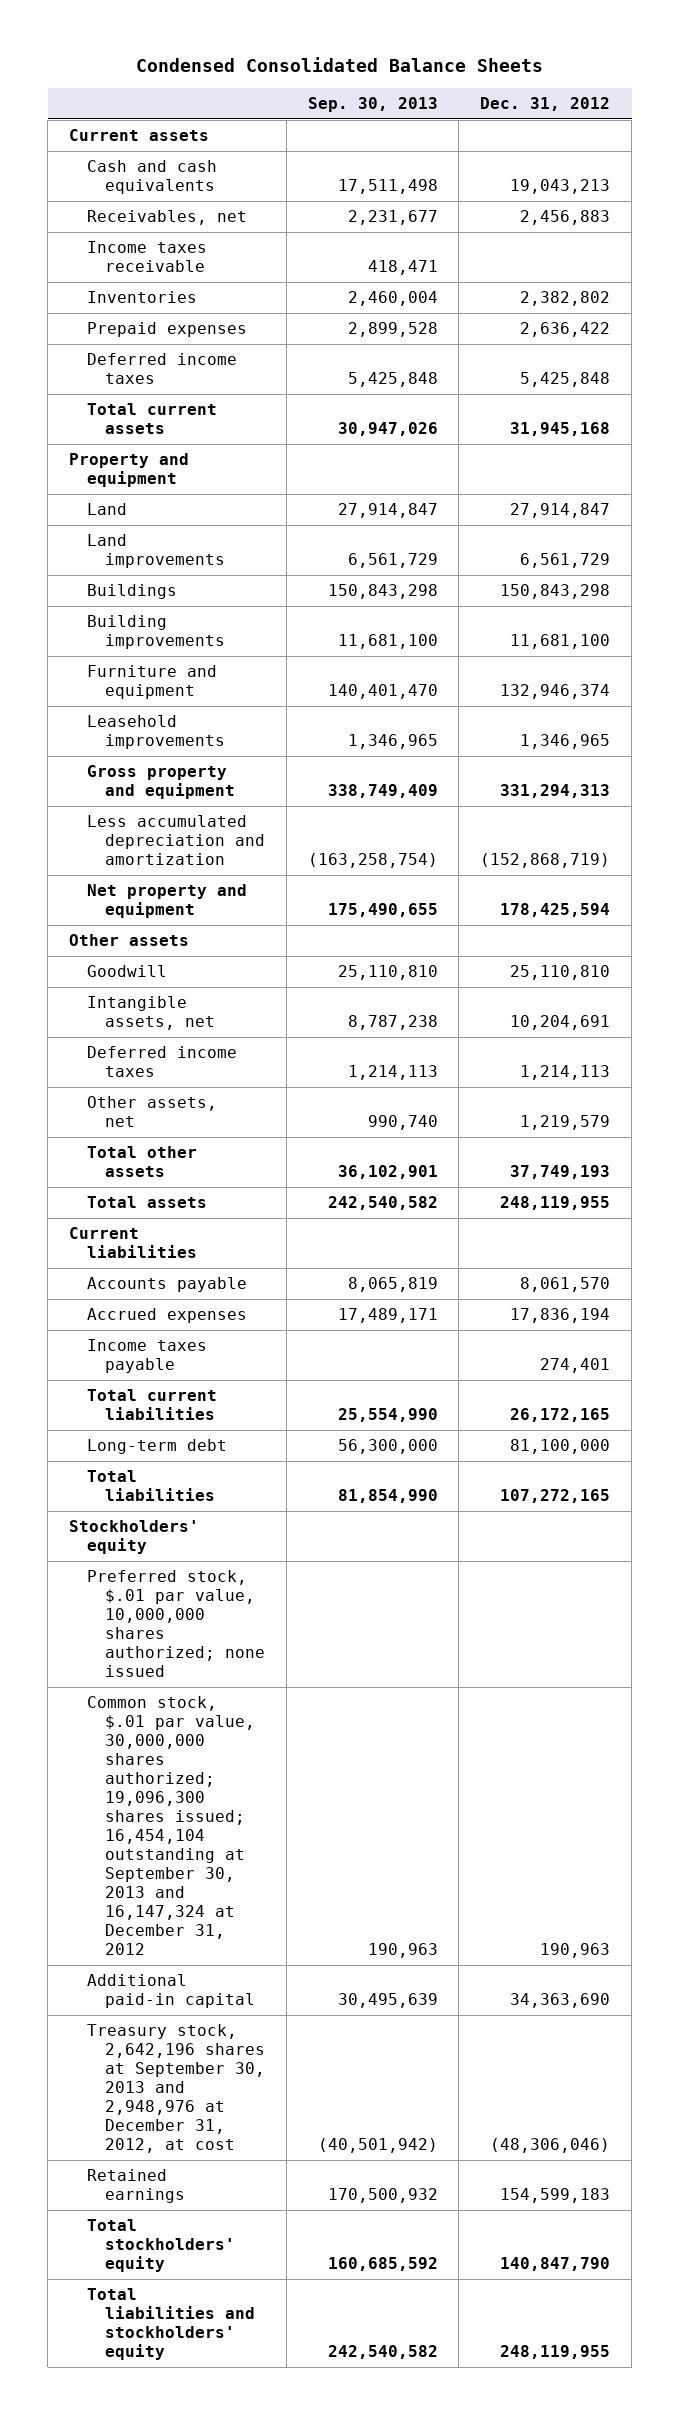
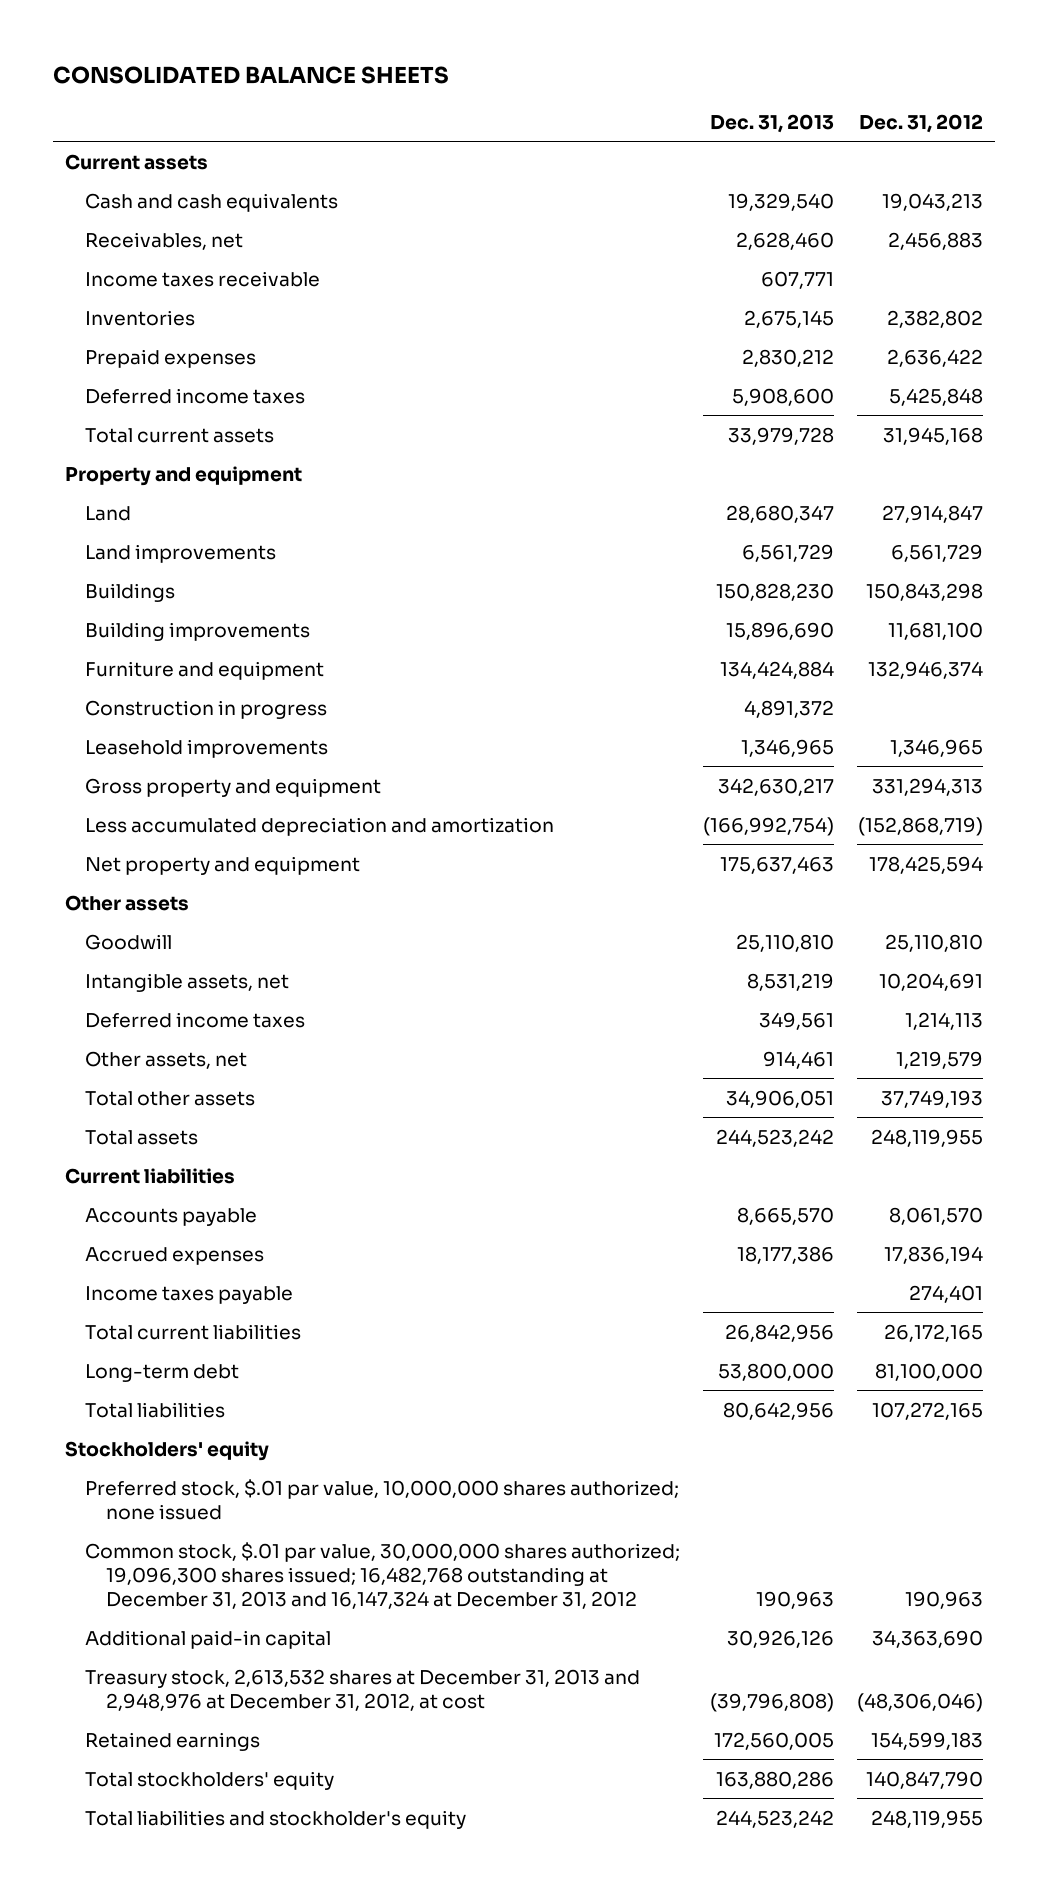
- Condensed Consolidated Balance Sheets
+ CONSOLIDATED BALANCE SHEETS
- | Sep. 30, 2013 | Dec. 31, 2012
+ | Dec. 31, 2013 | Dec. 31, 2012
+ Construction in progress | 4,891,372 |
- Common stock, $.01 par value, 30,000,000 shares authorized; 19,096,300 shares issued; 16,454,104 outstanding at September 30, 2013 and 16,147,324 at December 31, 2012 | 190,963 | 190,963
+ Common stock, $.01 par value, 30,000,000 shares authorized; 19,096,300 shares issued; 16,482,768 outstanding at December 31, 2013 and 16,147,324 at December 31, 2012 | 190,963 | 190,963
- Treasury stock, 2,642,196 shares at September 30, 2013 and 2,948,976 at December 31, 2012, at cost | (40,501,942) | (48,306,046)
+ Treasury stock, 2,613,532 shares at December 31, 2013 and 2,948,976 at December 31, 2012, at cost | (39,796,808) | (48,306,046)
- Total liabilities and stockholders' equity | 242,540,582 | 248,119,955
+ Total liabilities and stockholder's equity | 244,523,242 | 248,119,955

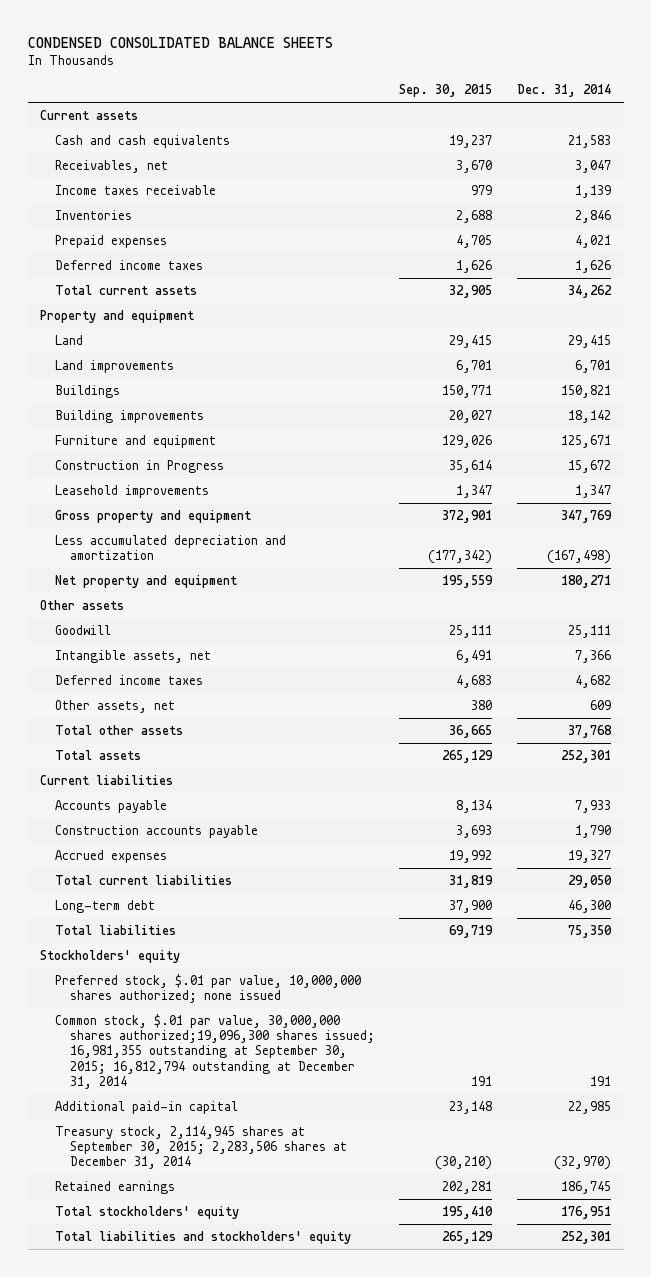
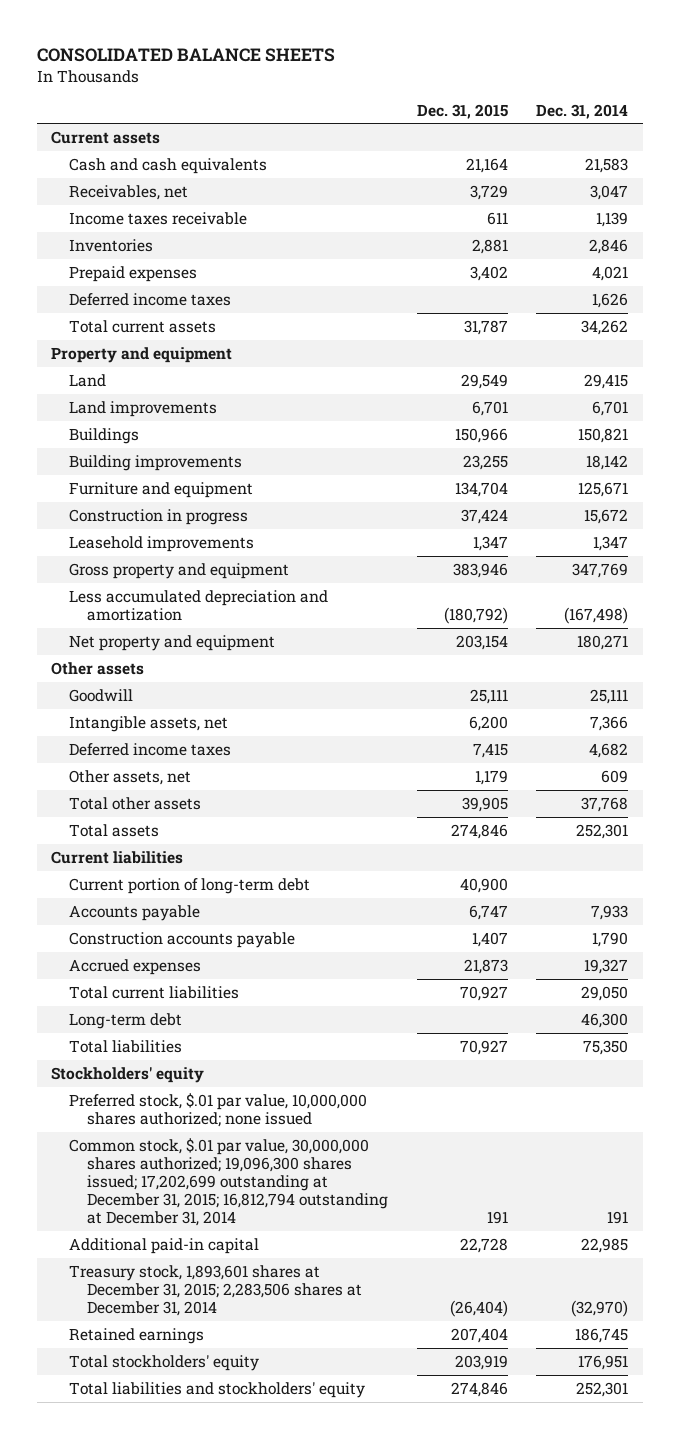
- CONDENSED CONSOLIDATED BALANCE SHEETS
+ CONSOLIDATED BALANCE SHEETS
- | Sep. 30, 2015 | Dec. 31, 2014
+ | Dec. 31, 2015 | Dec. 31, 2014
- Construction in Progress | 35,614 | 15,672
+ Construction in progress | 37,424 | 15,672
+ Current portion of long-term debt | 40,900 |
- Common stock, $.01 par value, 30,000,000 shares authorized;19,096,300 shares issued; 16,981,355 outstanding at September 30, 2015; 16,812,794 outstanding at December 31, 2014 | 191 | 191
+ Common stock, $.01 par value, 30,000,000 shares authorized; 19,096,300 shares issued; 17,202,699 outstanding at December 31, 2015; 16,812,794 outstanding at December 31, 2014 | 191 | 191
- Treasury stock, 2,114,945 shares at September 30, 2015; 2,283,506 shares at December 31, 2014 | (30,210) | (32,970)
+ Treasury stock, 1,893,601 shares at December 31, 2015; 2,283,506 shares at December 31, 2014 | (26,404) | (32,970)

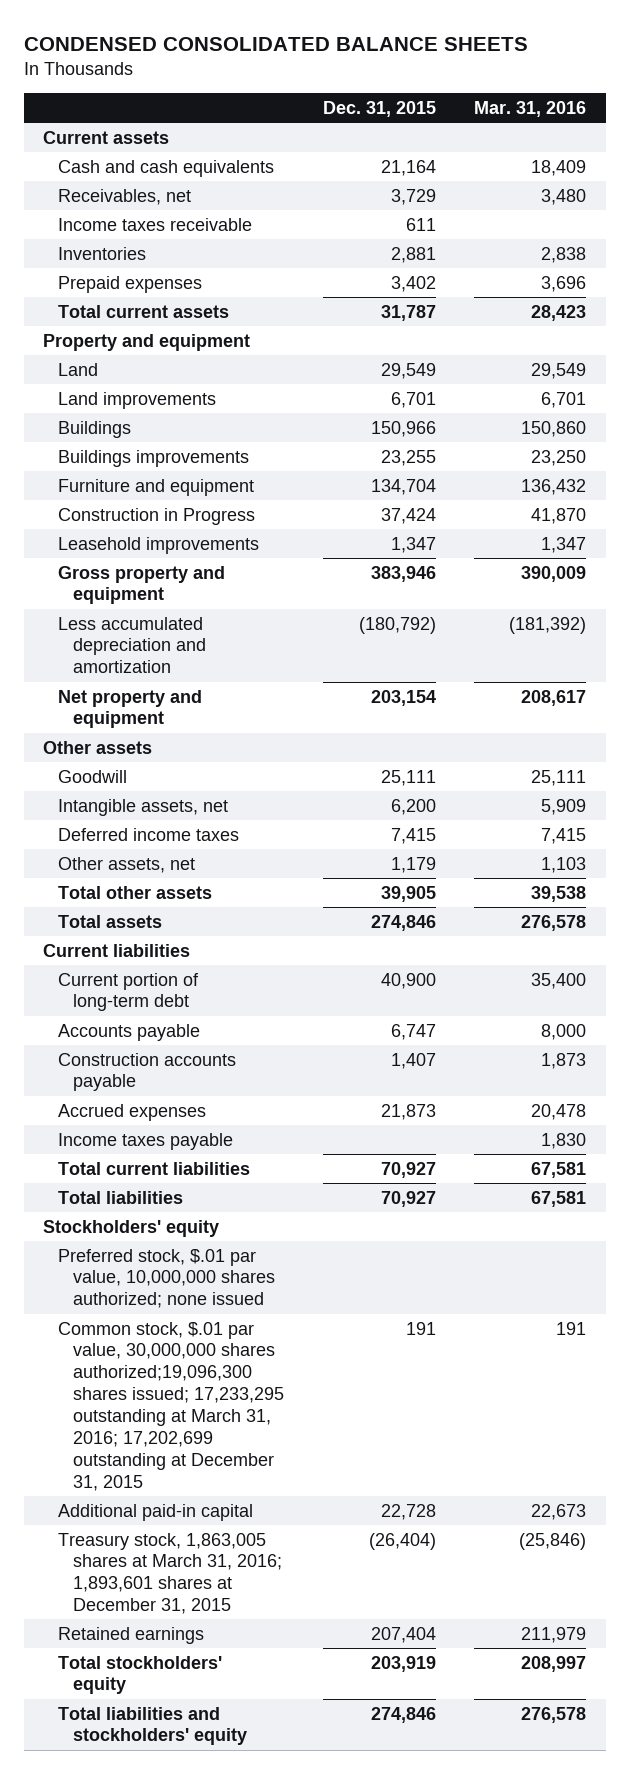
- CONSOLIDATED BALANCE SHEETS
+ CONDENSED CONSOLIDATED BALANCE SHEETS
- | Dec. 31, 2015 | Dec. 31, 2014
+ | Dec. 31, 2015 | Mar. 31, 2016
- Deferred income taxes | | 1,626
- Building improvements | 23,255 | 18,142
+ Buildings improvements | 23,255 | 23,250
- Construction in progress | 37,424 | 15,672
+ Construction in Progress | 37,424 | 41,870
+ Income taxes payable | | 1,830
- Long-term debt | | 46,300
- Common stock, $.01 par value, 30,000,000 shares authorized; 19,096,300 shares issued; 17,202,699 outstanding at December 31, 2015; 16,812,794 outstanding at December 31, 2014 | 191 | 191
+ Common stock, $.01 par value, 30,000,000 shares authorized;19,096,300 shares issued; 17,233,295 outstanding at March 31, 2016; 17,202,699 outstanding at December 31, 2015 | 191 | 191
- Treasury stock, 1,893,601 shares at December 31, 2015; 2,283,506 shares at December 31, 2014 | (26,404) | (32,970)
+ Treasury stock, 1,863,005 shares at March 31, 2016; 1,893,601 shares at December 31, 2015 | (26,404) | (25,846)

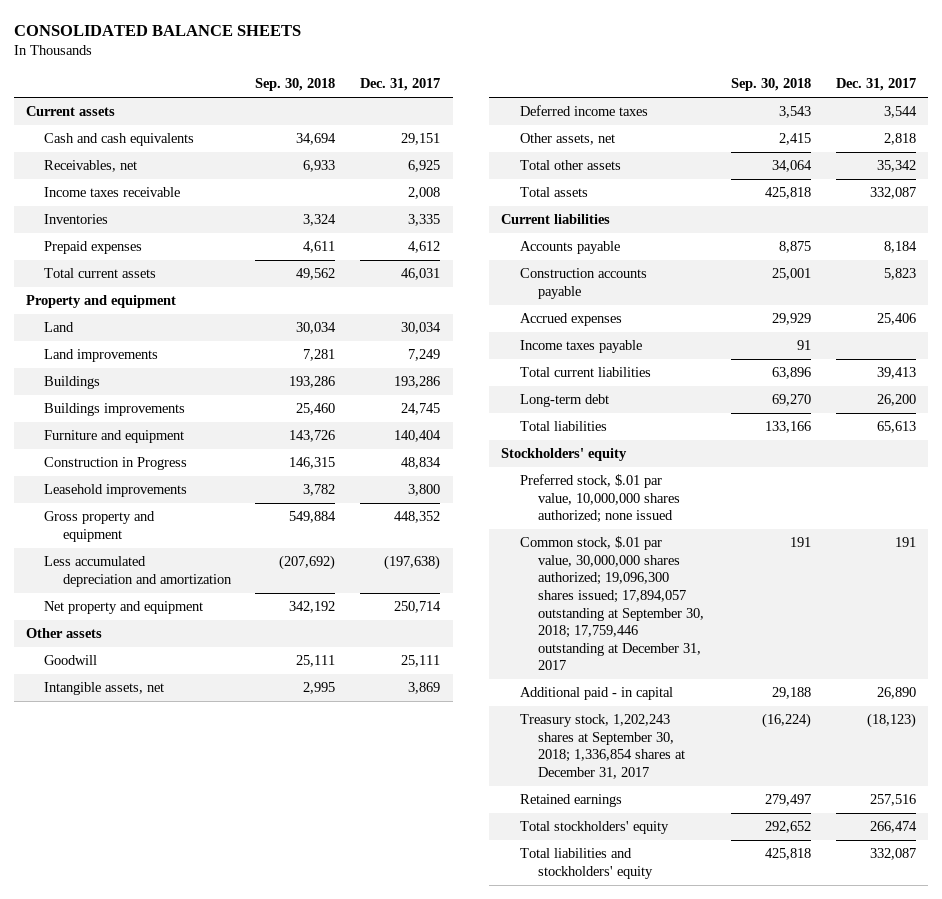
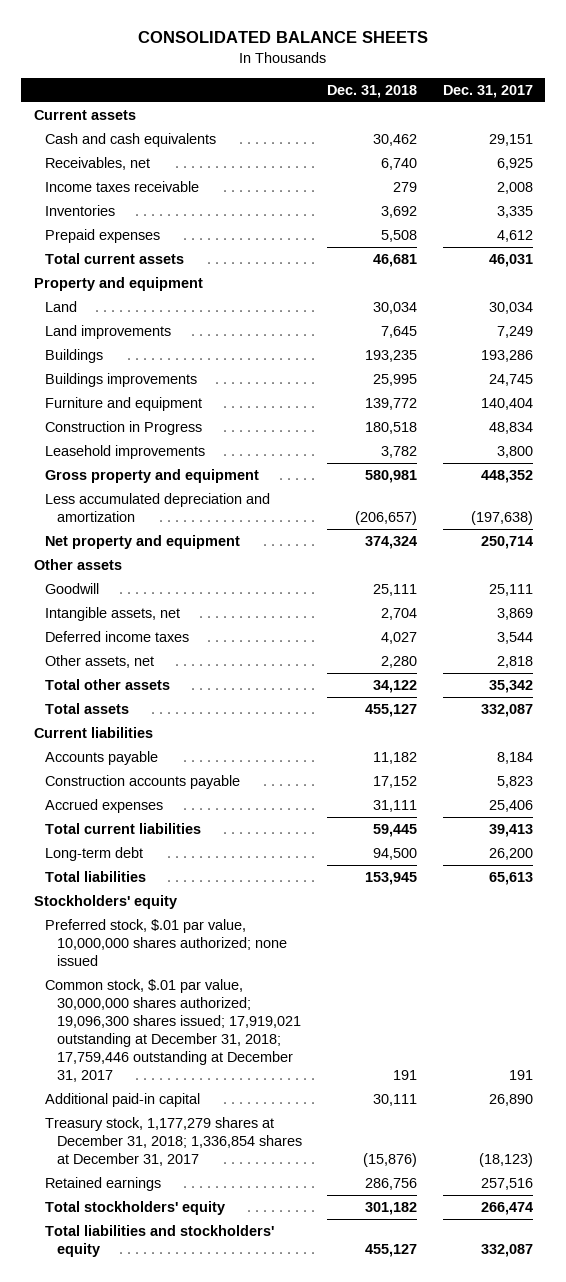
- | Sep. 30, 2018 | Dec. 31, 2017
+ | Dec. 31, 2018 | Dec. 31, 2017
- Income taxes payable | 91 |
- Common stock, $.01 par value, 30,000,000 shares authorized; 19,096,300 shares issued; 17,894,057 outstanding at September 30, 2018; 17,759,446 outstanding at December 31, 2017 | 191 | 191
- Additional paid - in capital | 29,188 | 26,890
- Treasury stock, 1,202,243 shares at September 30, 2018; 1,336,854 shares at December 31, 2017 | (16,224) | (18,123)
+ Common stock, $.01 par value, 30,000,000 shares authorized; 19,096,300 shares issued; 17,919,021 outstanding at December 31, 2018; 17,759,446 outstanding at December 31, 2017 | 191 | 191
+ Additional paid-in capital | 30,111 | 26,890
+ Treasury stock, 1,177,279 shares at December 31, 2018; 1,336,854 shares at December 31, 2017 | (15,876) | (18,123)

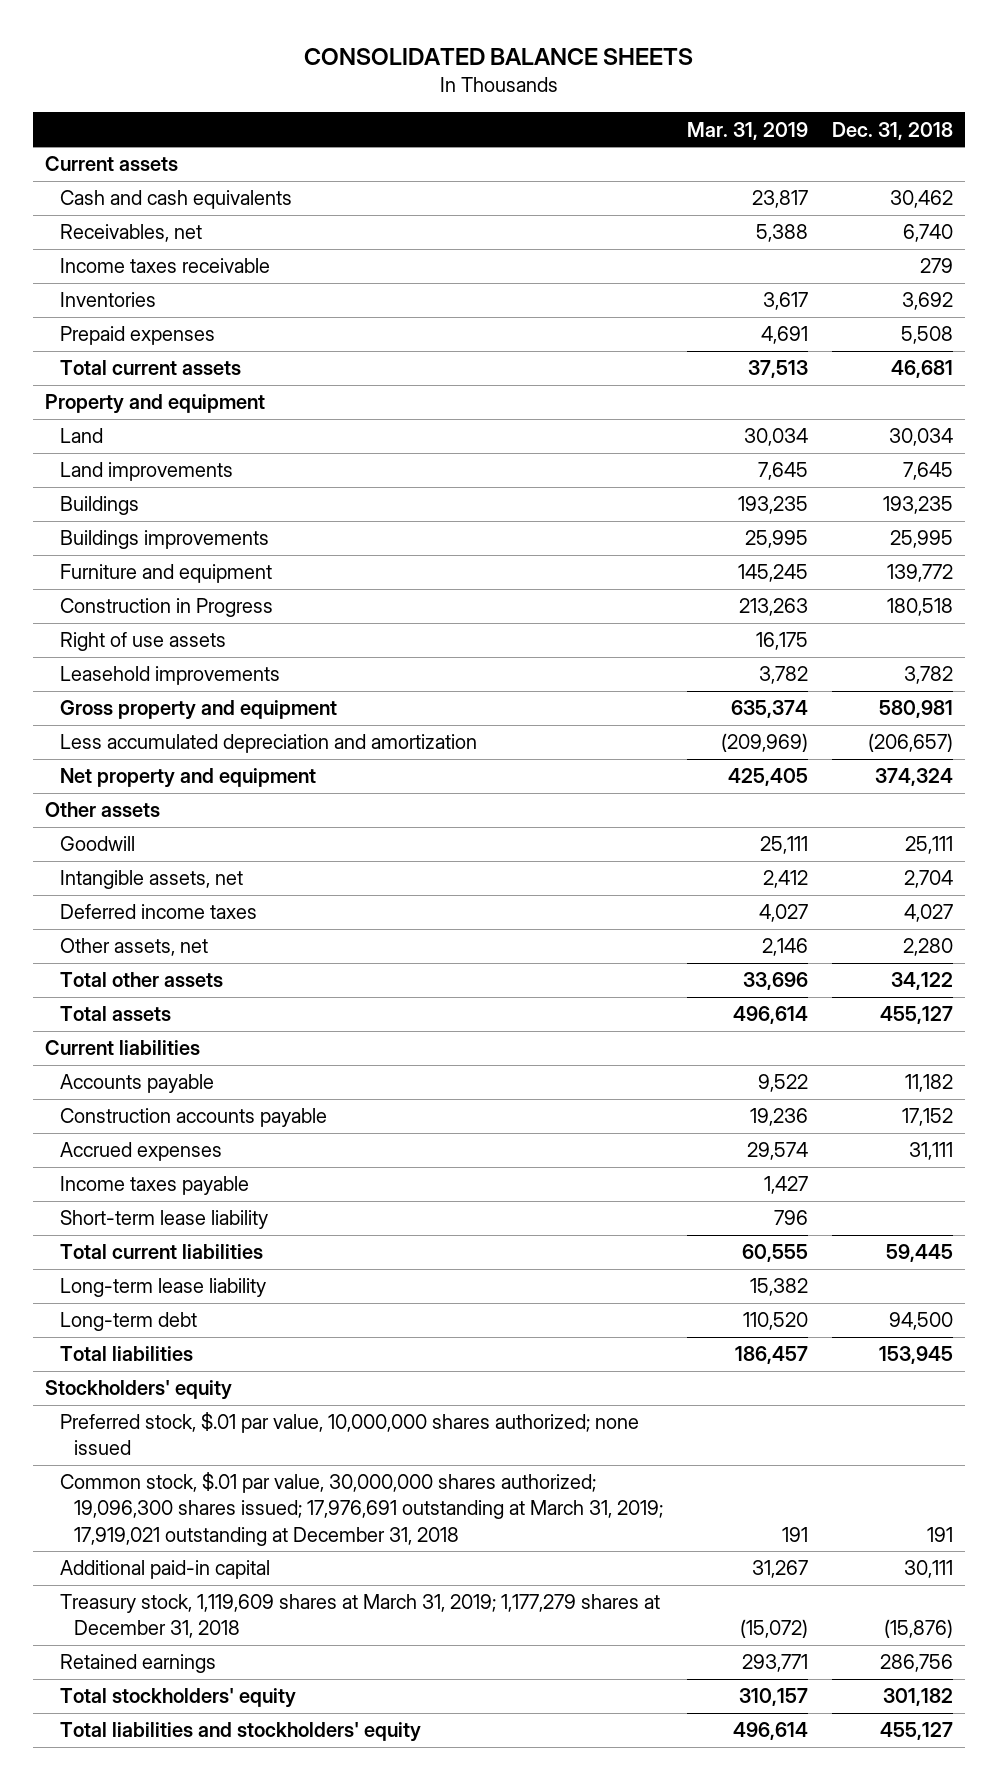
- | Dec. 31, 2018 | Dec. 31, 2017
+ | Mar. 31, 2019 | Dec. 31, 2018
+ Right of use assets | 16,175 |
+ Income taxes payable | 1,427 |
+ Short-term lease liability | 796 |
+ Long-term lease liability | 15,382 |
- Common stock, $.01 par value, 30,000,000 shares authorized; 19,096,300 shares issued; 17,919,021 outstanding at December 31, 2018; 17,759,446 outstanding at December 31, 2017 | 191 | 191
+ Common stock, $.01 par value, 30,000,000 shares authorized; 19,096,300 shares issued; 17,976,691 outstanding at March 31, 2019; 17,919,021 outstanding at December 31, 2018 | 191 | 191
- Treasury stock, 1,177,279 shares at December 31, 2018; 1,336,854 shares at December 31, 2017 | (15,876) | (18,123)
+ Treasury stock, 1,119,609 shares at March 31, 2019; 1,177,279 shares at December 31, 2018 | (15,072) | (15,876)

